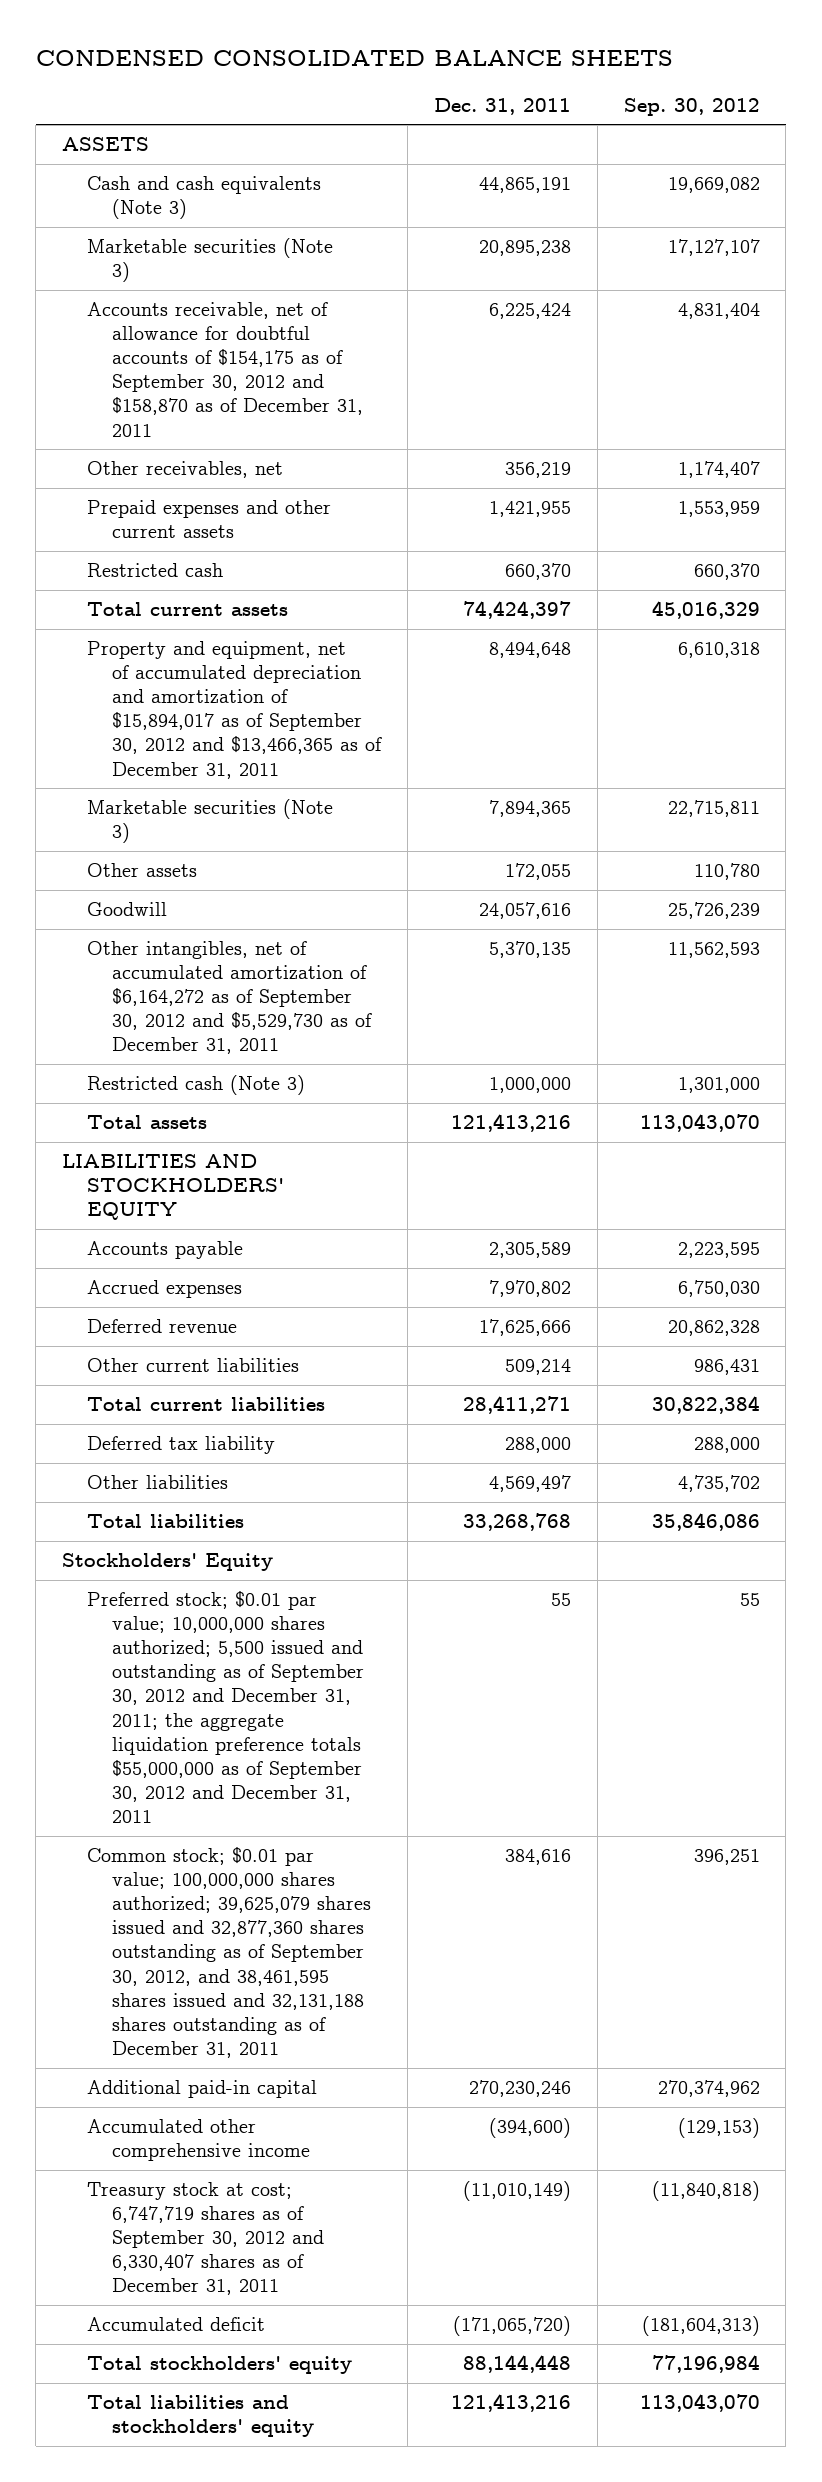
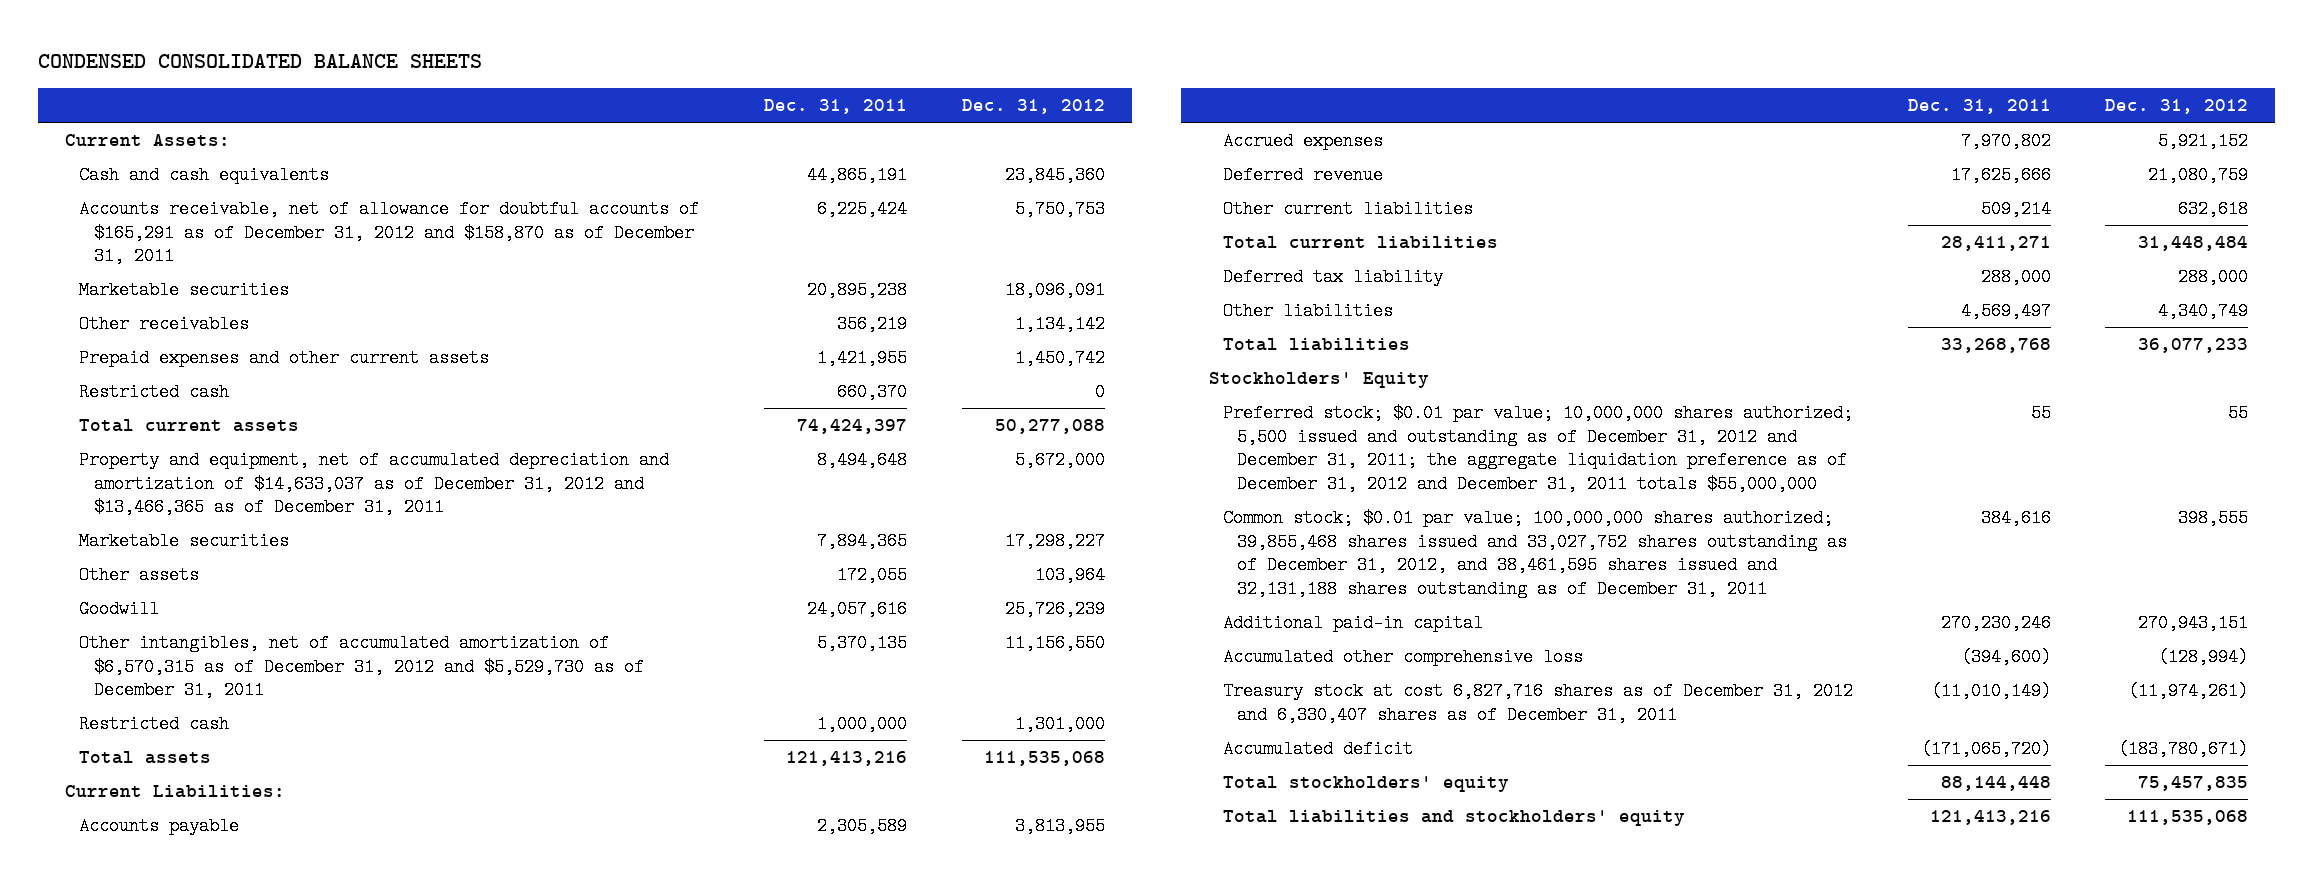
- | Dec. 31, 2011 | Sep. 30, 2012
+ | Dec. 31, 2011 | Dec. 31, 2012
- ASSETS
- Cash and cash equivalents (Note 3) | 44,865,191 | 19,669,082
- Marketable securities (Note 3) | 20,895,238 | 17,127,107
- Accounts receivable, net of allowance for doubtful accounts of $154,175 as of September 30, 2012 and $158,870 as of December 31, 2011 | 6,225,424 | 4,831,404
- Other receivables, net | 356,219 | 1,174,407
+ Current Assets:
+ Cash and cash equivalents | 44,865,191 | 23,845,360
+ Accounts receivable, net of allowance for doubtful accounts of $165,291 as of December 31, 2012 and $158,870 as of December 31, 2011 | 6,225,424 | 5,750,753
+ Marketable securities | 20,895,238 | 18,096,091
+ Other receivables | 356,219 | 1,134,142
- Property and equipment, net of accumulated depreciation and amortization of $15,894,017 as of September 30, 2012 and $13,466,365 as of December 31, 2011 | 8,494,648 | 6,610,318
- Marketable securities (Note 3) | 7,894,365 | 22,715,811
+ Property and equipment, net of accumulated depreciation and amortization of $14,633,037 as of December 31, 2012 and $13,466,365 as of December 31, 2011 | 8,494,648 | 5,672,000
+ Marketable securities | 7,894,365 | 17,298,227
- Other intangibles, net of accumulated amortization of $6,164,272 as of September 30, 2012 and $5,529,730 as of December 31, 2011 | 5,370,135 | 11,562,593
- Restricted cash (Note 3) | 1,000,000 | 1,301,000
+ Other intangibles, net of accumulated amortization of $6,570,315 as of December 31, 2012 and $5,529,730 as of December 31, 2011 | 5,370,135 | 11,156,550
+ Restricted cash | 1,000,000 | 1,301,000
- LIABILITIES AND STOCKHOLDERS' EQUITY
+ Current Liabilities:
- Preferred stock; $0.01 par value; 10,000,000 shares authorized; 5,500 issued and outstanding as of September 30, 2012 and December 31, 2011; the aggregate liquidation preference totals $55,000,000 as of September 30, 2012 and December 31, 2011 | 55 | 55
- Common stock; $0.01 par value; 100,000,000 shares authorized; 39,625,079 shares issued and 32,877,360 shares outstanding as of September 30, 2012, and 38,461,595 shares issued and 32,131,188 shares outstanding as of December 31, 2011 | 384,616 | 396,251
+ Preferred stock; $0.01 par value; 10,000,000 shares authorized; 5,500 issued and outstanding as of December 31, 2012 and December 31, 2011; the aggregate liquidation preference as of December 31, 2012 and December 31, 2011 totals $55,000,000 | 55 | 55
+ Common stock; $0.01 par value; 100,000,000 shares authorized; 39,855,468 shares issued and 33,027,752 shares outstanding as of December 31, 2012, and 38,461,595 shares issued and 32,131,188 shares outstanding as of December 31, 2011 | 384,616 | 398,555
- Accumulated other comprehensive income | (394,600) | (129,153)
- Treasury stock at cost; 6,747,719 shares as of September 30, 2012 and 6,330,407 shares as of December 31, 2011 | (11,010,149) | (11,840,818)
+ Accumulated other comprehensive loss | (394,600) | (128,994)
+ Treasury stock at cost 6,827,716 shares as of December 31, 2012 and 6,330,407 shares as of December 31, 2011 | (11,010,149) | (11,974,261)

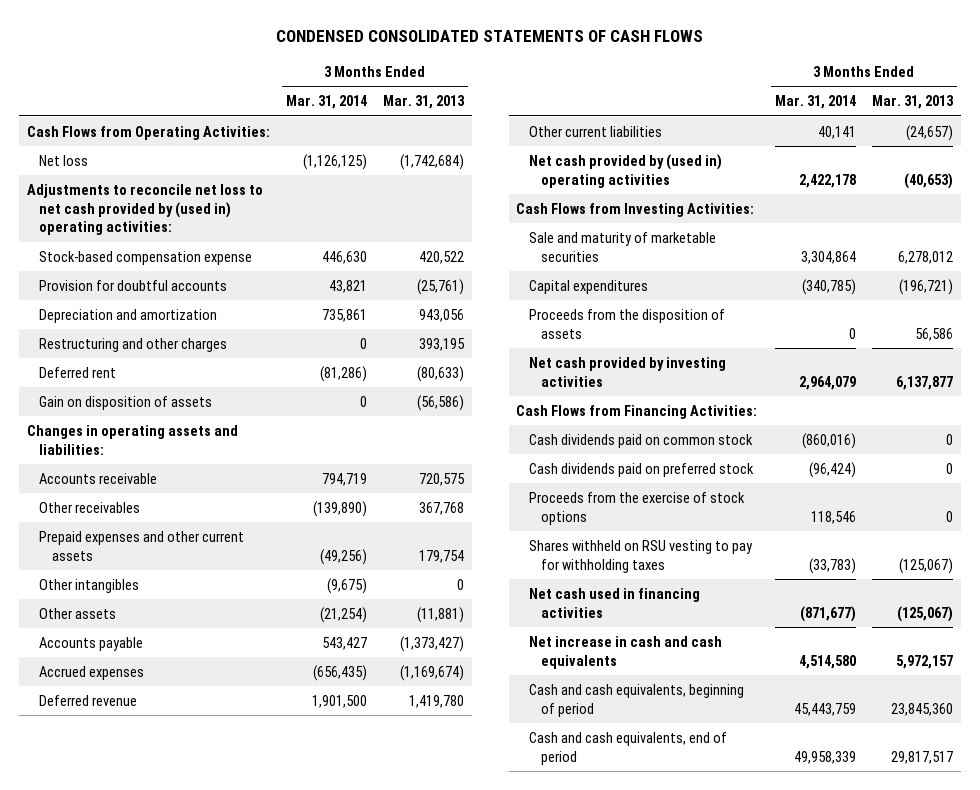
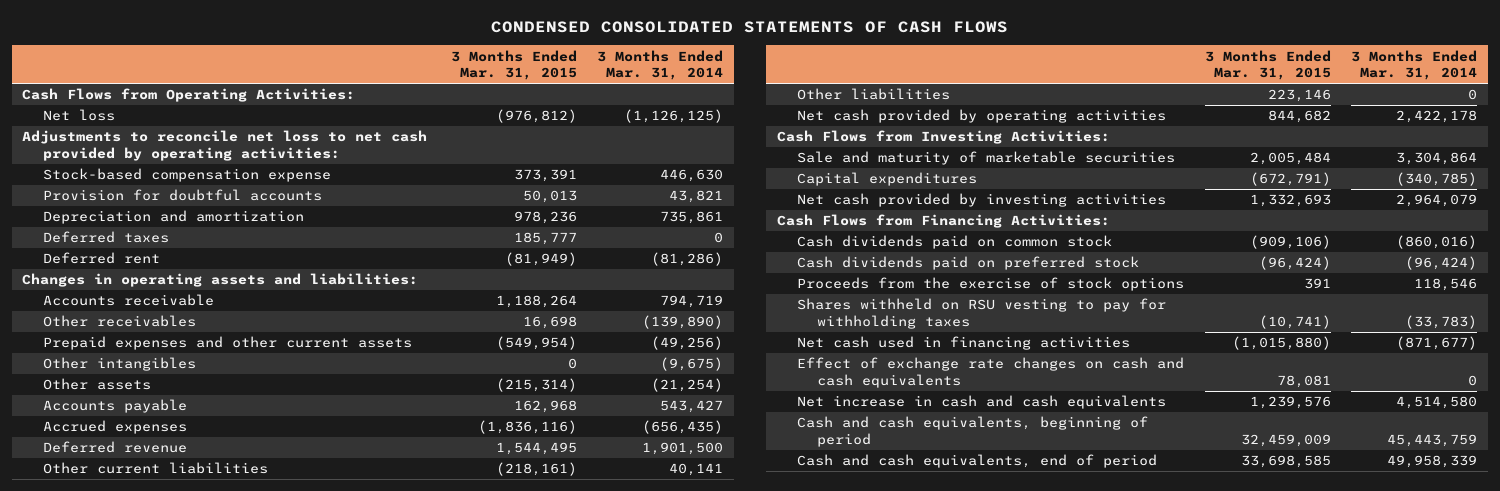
- | 3 Months Ended Mar. 31, 2014 | 3 Months Ended Mar. 31, 2013
+ | 3 Months Ended Mar. 31, 2015 | 3 Months Ended Mar. 31, 2014
- Adjustments to reconcile net loss to net cash provided by (used in) operating activities:
+ Adjustments to reconcile net loss to net cash provided by operating activities:
- Restructuring and other charges | 0 | 393,195
+ Deferred taxes | 185,777 | 0
- Gain on disposition of assets | 0 | (56,586)
- Net cash provided by (used in) operating activities | 2,422,178 | (40,653)
+ Other liabilities | 223,146 | 0
+ Net cash provided by operating activities | 844,682 | 2,422,178
- Proceeds from the disposition of assets | 0 | 56,586
+ Effect of exchange rate changes on cash and cash equivalents | 78,081 | 0

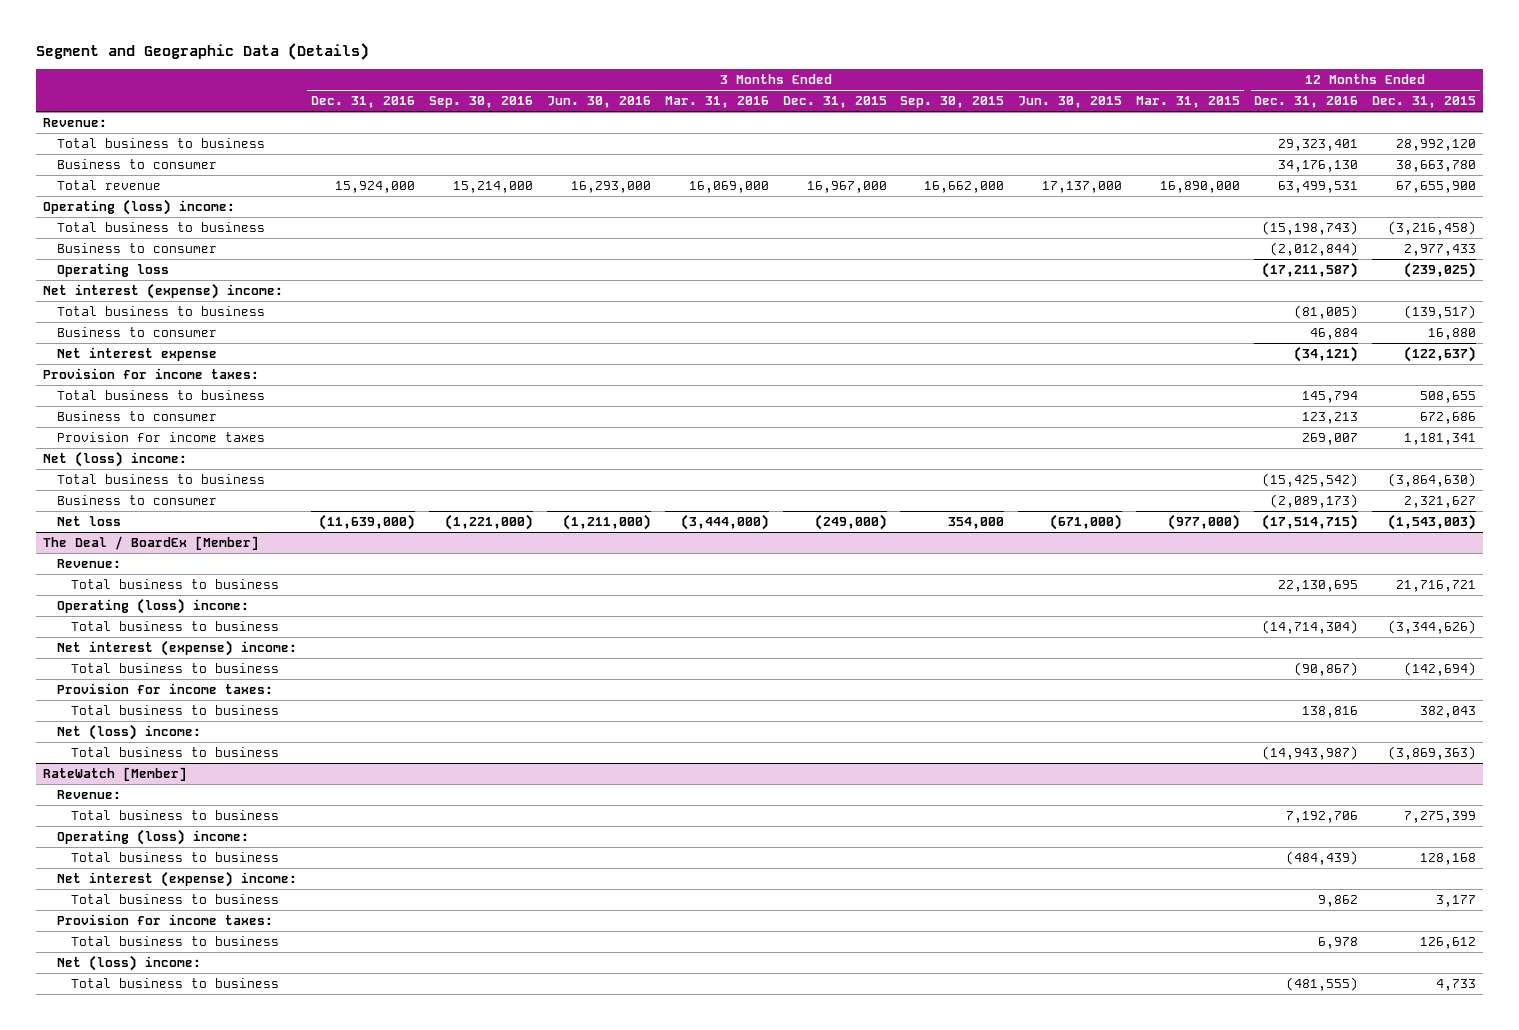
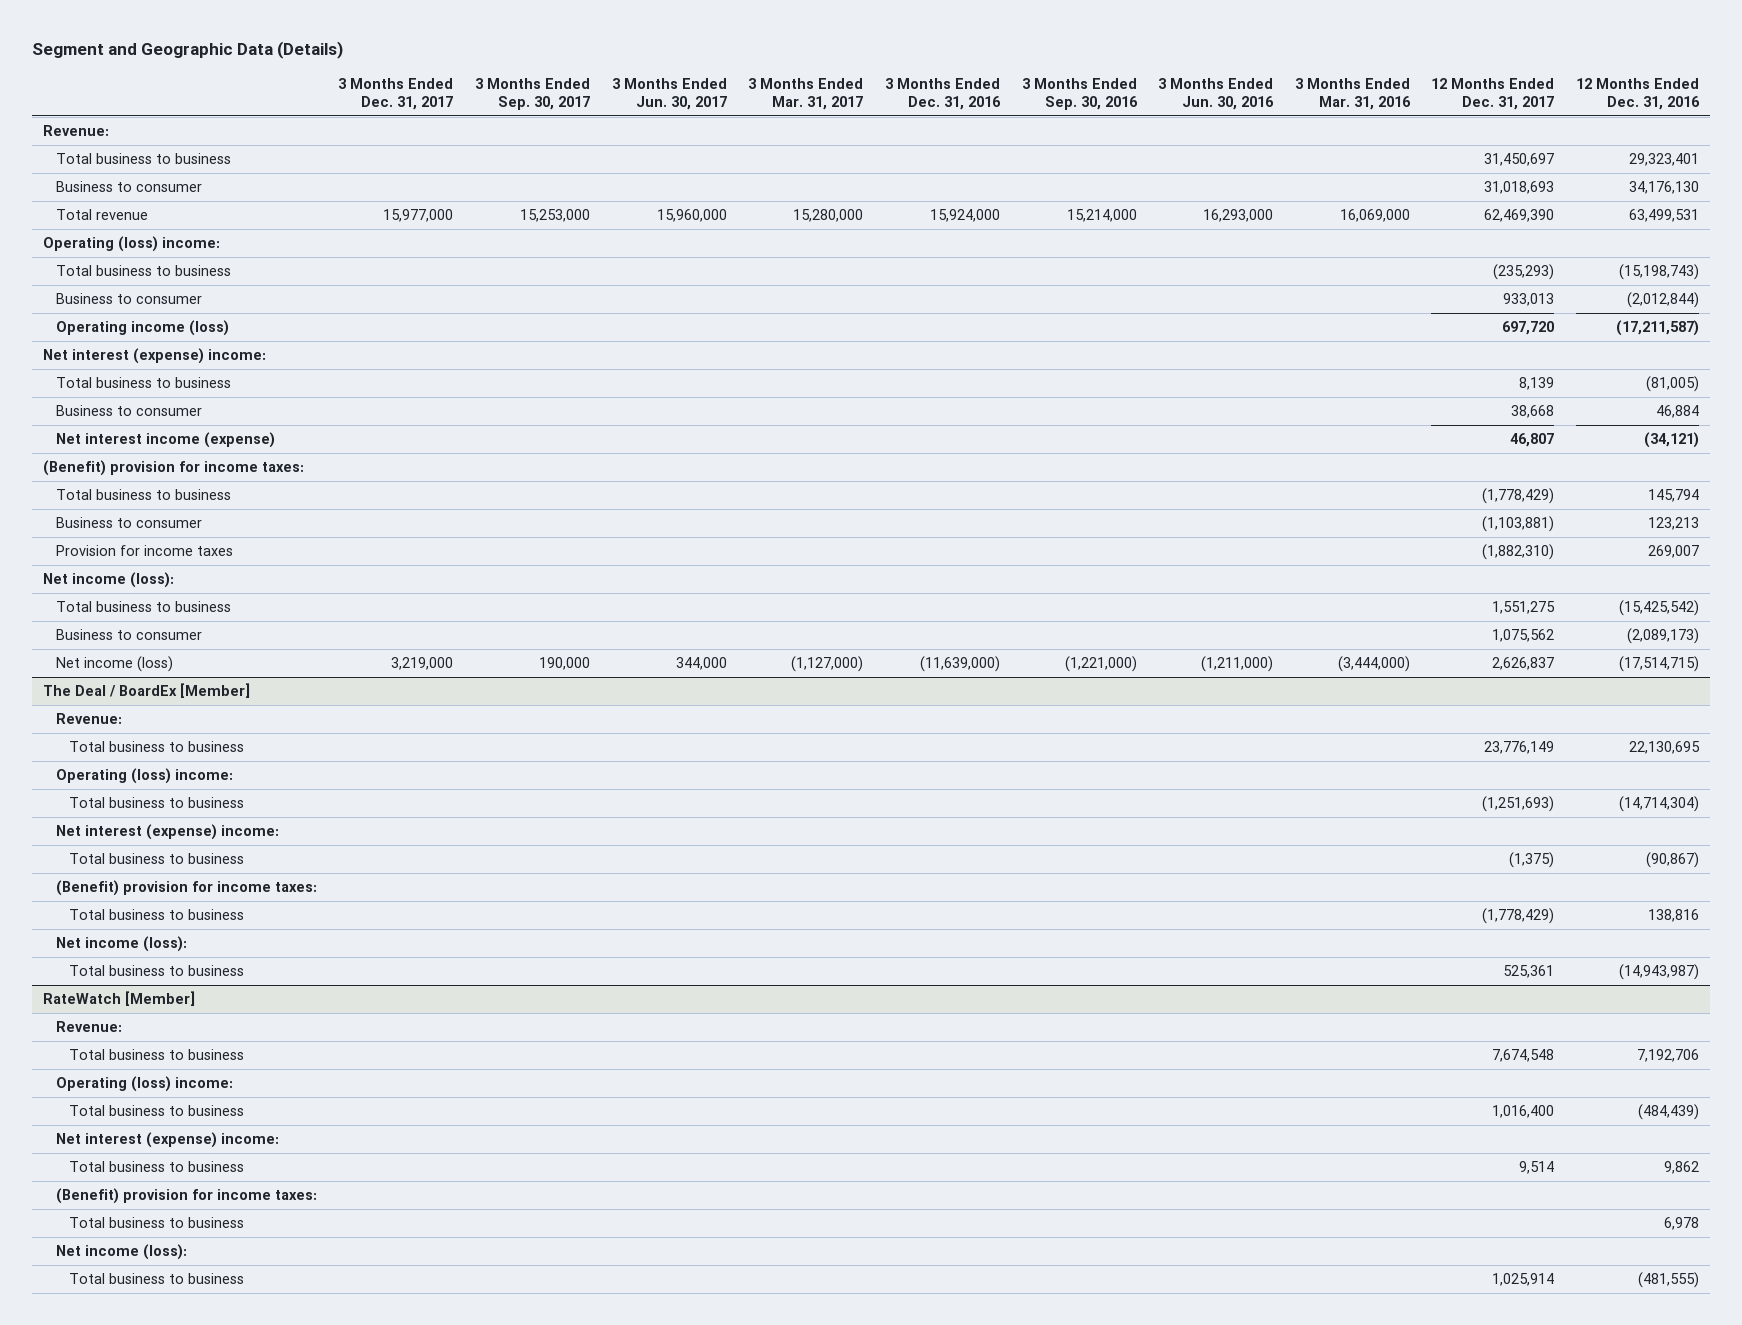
- | 3 Months Ended Dec. 31, 2016 | 3 Months Ended Sep. 30, 2016 | 3 Months Ended Jun. 30, 2016 | 3 Months Ended Mar. 31, 2016 | 3 Months Ended Dec. 31, 2015 | 3 Months Ended Sep. 30, 2015 | 3 Months Ended Jun. 30, 2015 | 3 Months Ended Mar. 31, 2015 | 12 Months Ended Dec. 31, 2016 | 12 Months Ended Dec. 31, 2015
+ | 3 Months Ended Dec. 31, 2017 | 3 Months Ended Sep. 30, 2017 | 3 Months Ended Jun. 30, 2017 | 3 Months Ended Mar. 31, 2017 | 3 Months Ended Dec. 31, 2016 | 3 Months Ended Sep. 30, 2016 | 3 Months Ended Jun. 30, 2016 | 3 Months Ended Mar. 31, 2016 | 12 Months Ended Dec. 31, 2017 | 12 Months Ended Dec. 31, 2016
- Operating loss | | | | | | | | | (17,211,587) | (239,025)
+ Operating income (loss) | | | | | | | | | 697,720 | (17,211,587)
- Net interest expense | | | | | | | | | (34,121) | (122,637)
- Provision for income taxes:
+ Net interest income (expense) | | | | | | | | | 46,807 | (34,121)
+ (Benefit) provision for income taxes:
- Net (loss) income:
+ Net income (loss):
- Net loss | (11,639,000) | (1,221,000) | (1,211,000) | (3,444,000) | (249,000) | 354,000 | (671,000) | (977,000) | (17,514,715) | (1,543,003)
+ Net income (loss) | 3,219,000 | 190,000 | 344,000 | (1,127,000) | (11,639,000) | (1,221,000) | (1,211,000) | (3,444,000) | 2,626,837 | (17,514,715)
@ The Deal / BoardEx [Member]
- Provision for income taxes:
+ (Benefit) provision for income taxes:
- Net (loss) income:
+ Net income (loss):
@ RateWatch [Member]
- Provision for income taxes:
+ (Benefit) provision for income taxes:
- Net (loss) income:
+ Net income (loss):

